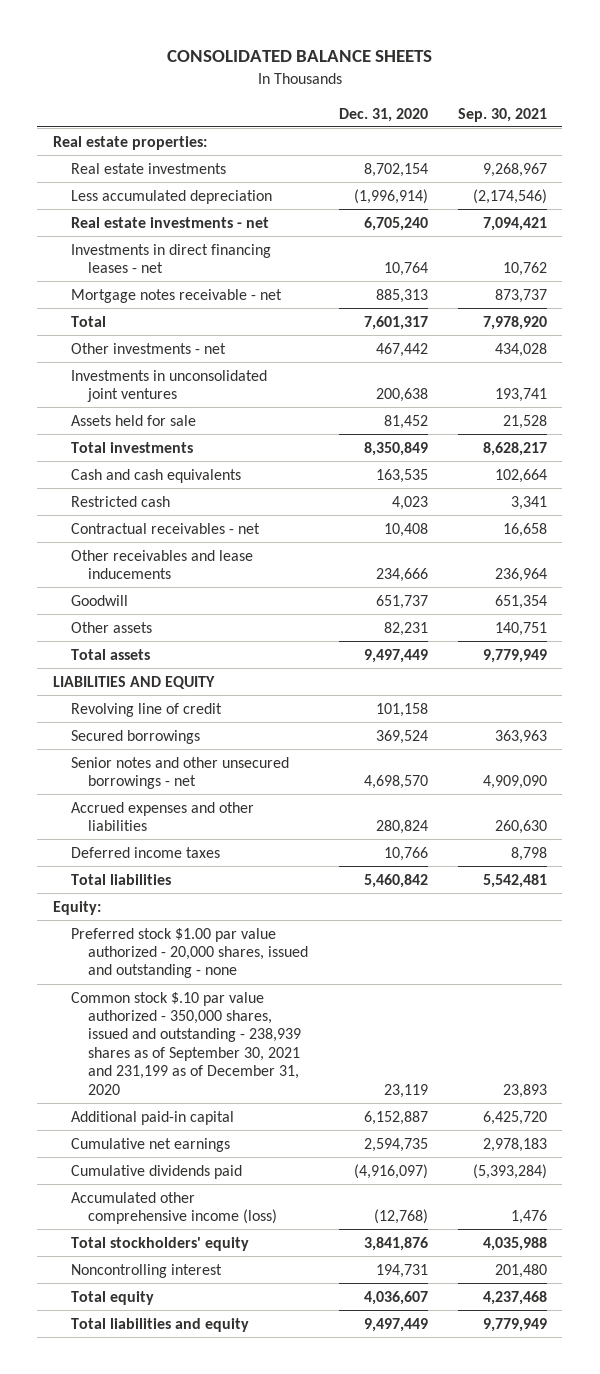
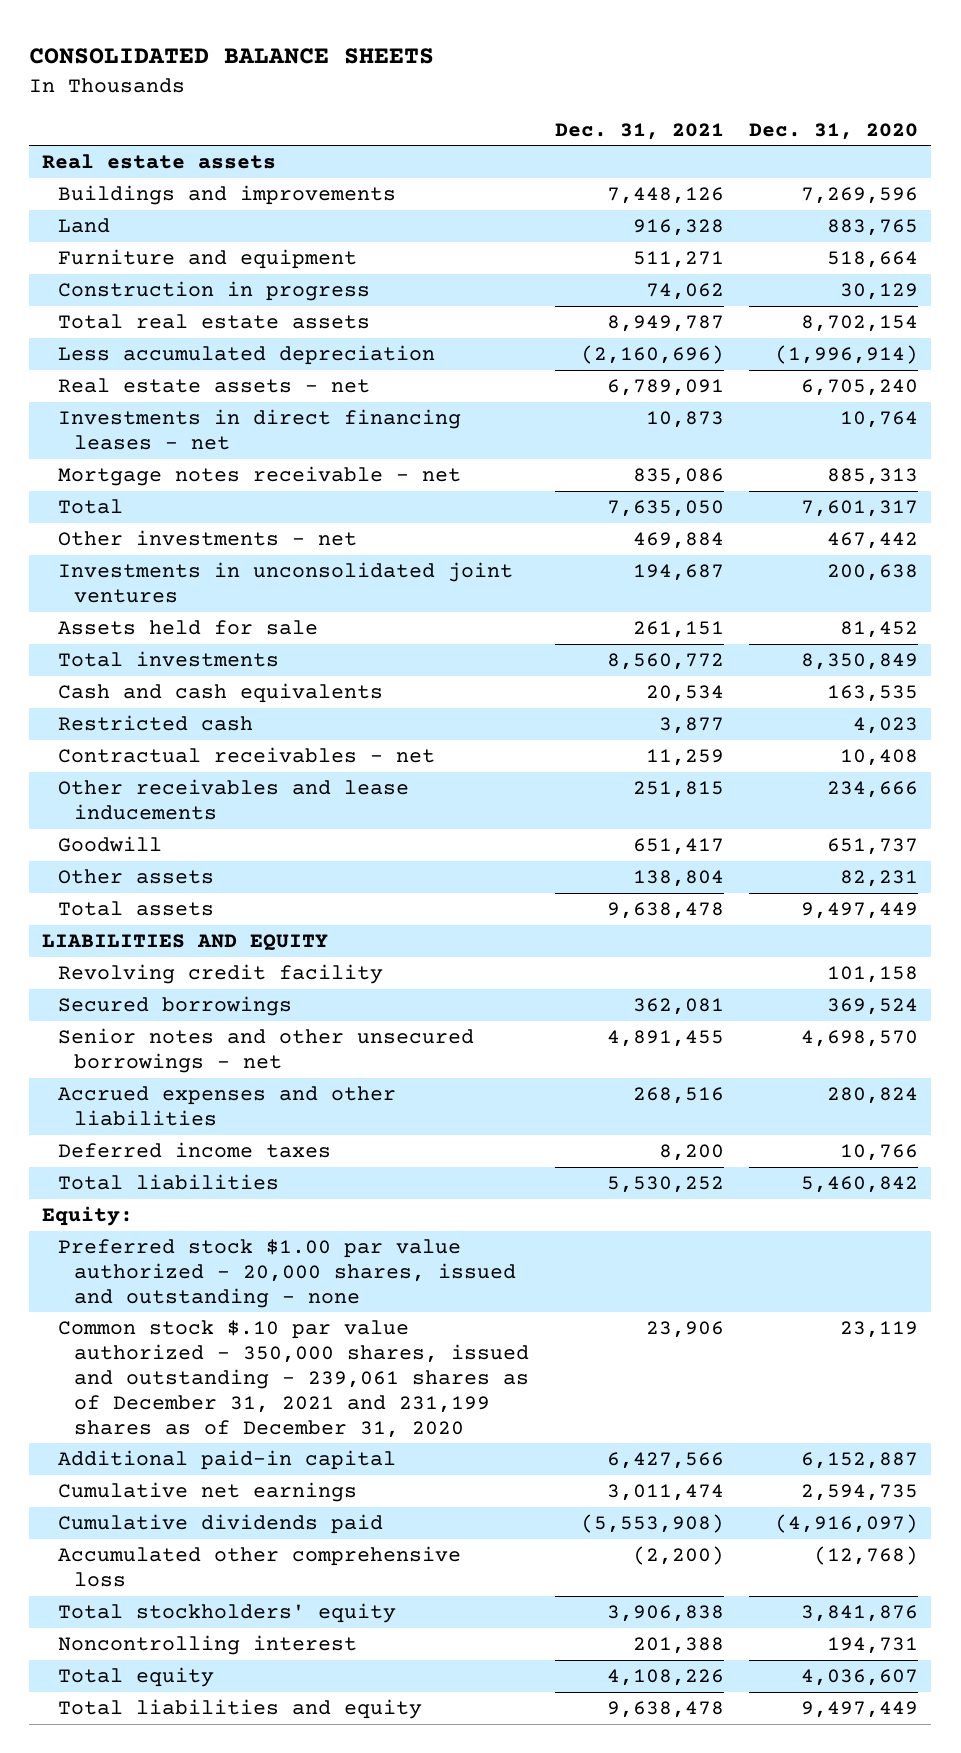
- | Dec. 31, 2020 | Sep. 30, 2021
+ | Dec. 31, 2021 | Dec. 31, 2020
- Real estate properties:
- Real estate investments | 8,702,154 | 9,268,967
+ Real estate assets
+ Buildings and improvements | 7,448,126 | 7,269,596
+ Land | 916,328 | 883,765
+ Furniture and equipment | 511,271 | 518,664
+ Construction in progress | 74,062 | 30,129
+ Total real estate assets | 8,949,787 | 8,702,154
- Real estate investments - net | 6,705,240 | 7,094,421
+ Real estate assets - net | 6,789,091 | 6,705,240
- Revolving line of credit | 101,158 |
+ Revolving credit facility | | 101,158
- Common stock $.10 par value authorized - 350,000 shares, issued and outstanding - 238,939 shares as of September 30, 2021 and 231,199 as of December 31, 2020 | 23,119 | 23,893
+ Common stock $.10 par value authorized - 350,000 shares, issued and outstanding - 239,061 shares as of December 31, 2021 and 231,199 shares as of December 31, 2020 | 23,906 | 23,119
- Accumulated other comprehensive income (loss) | (12,768) | 1,476
+ Accumulated other comprehensive loss | (2,200) | (12,768)

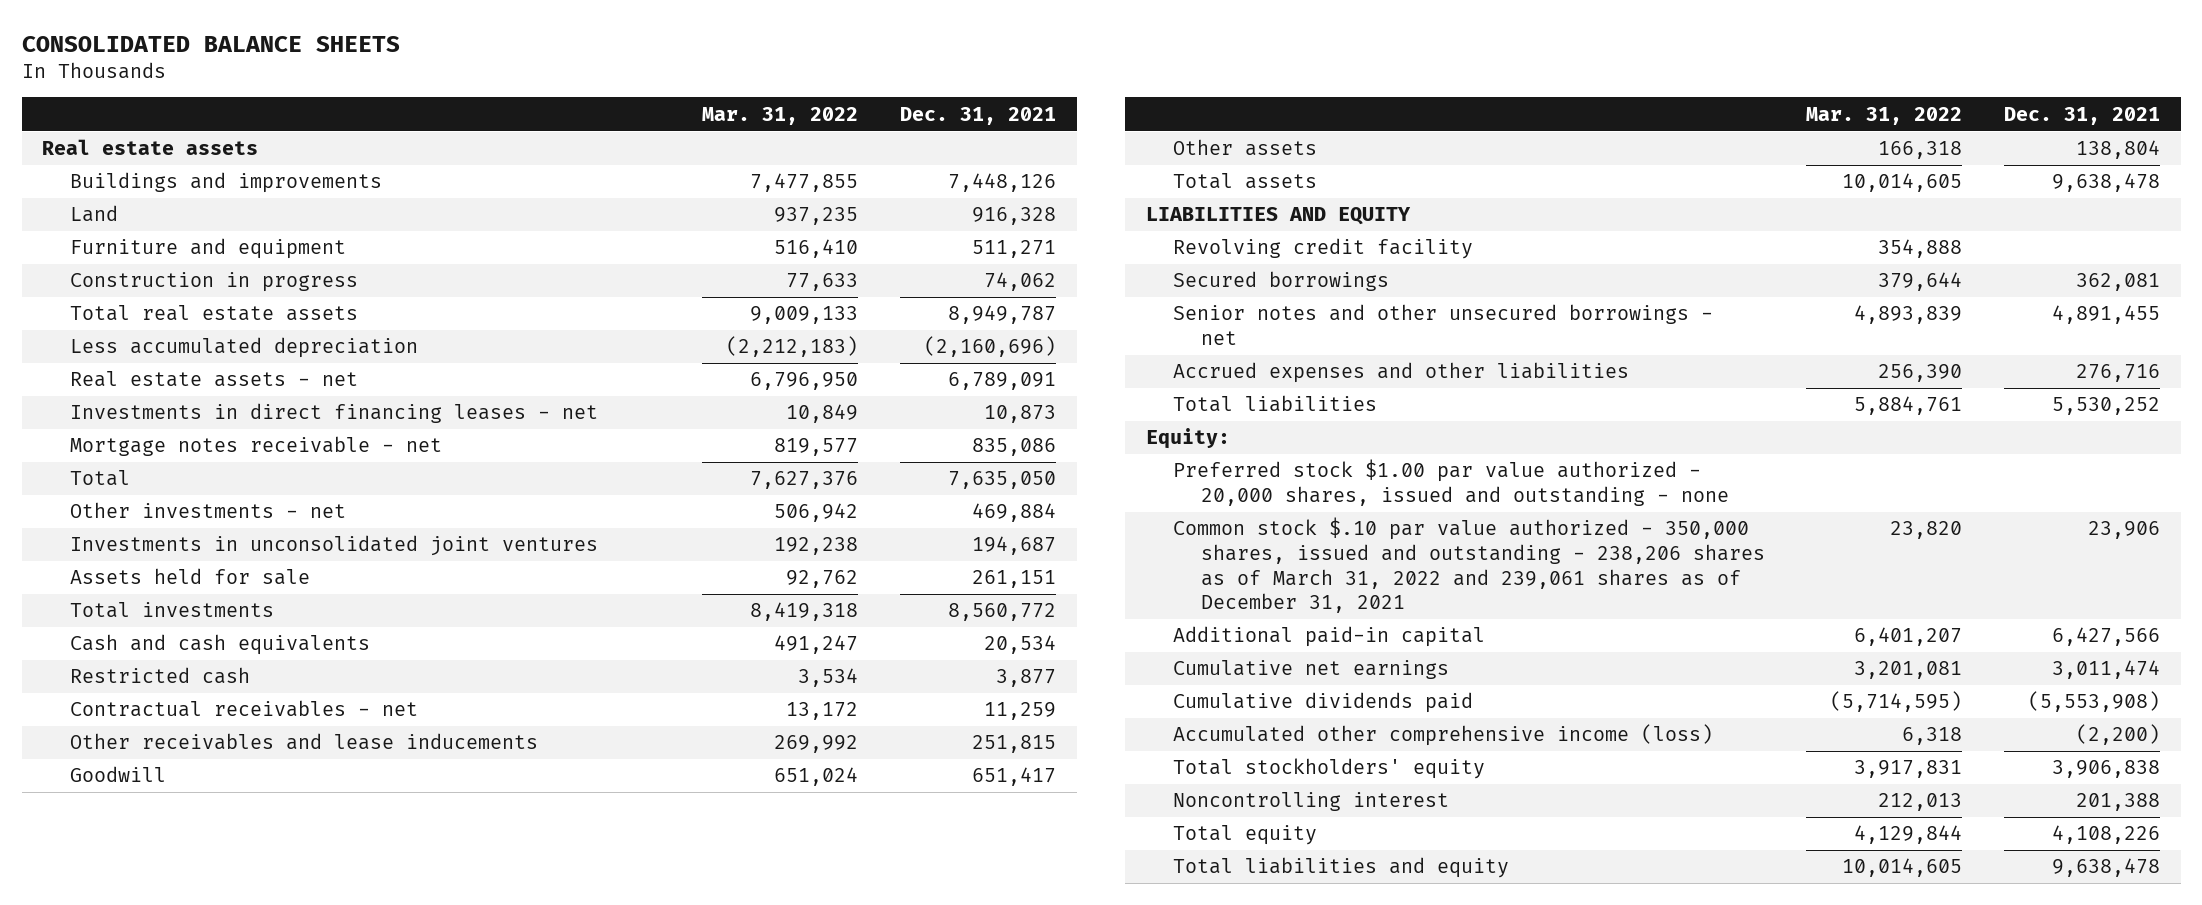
- | Dec. 31, 2021 | Dec. 31, 2020
+ | Mar. 31, 2022 | Dec. 31, 2021
- Accrued expenses and other liabilities | 268,516 | 280,824
- Deferred income taxes | 8,200 | 10,766
+ Accrued expenses and other liabilities | 256,390 | 276,716
- Common stock $.10 par value authorized - 350,000 shares, issued and outstanding - 239,061 shares as of December 31, 2021 and 231,199 shares as of December 31, 2020 | 23,906 | 23,119
+ Common stock $.10 par value authorized - 350,000 shares, issued and outstanding - 238,206 shares as of March 31, 2022 and 239,061 shares as of December 31, 2021 | 23,820 | 23,906
- Accumulated other comprehensive loss | (2,200) | (12,768)
+ Accumulated other comprehensive income (loss) | 6,318 | (2,200)

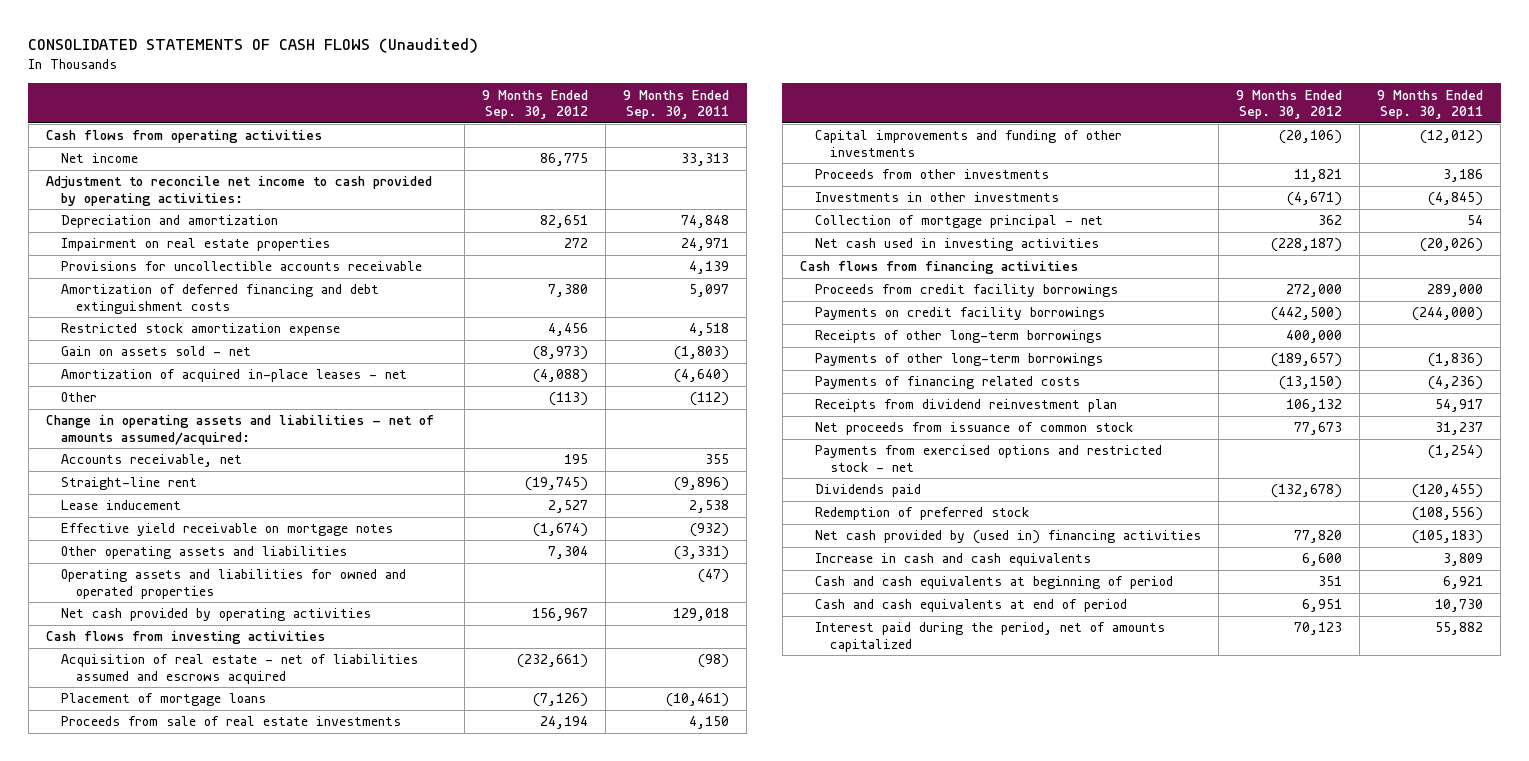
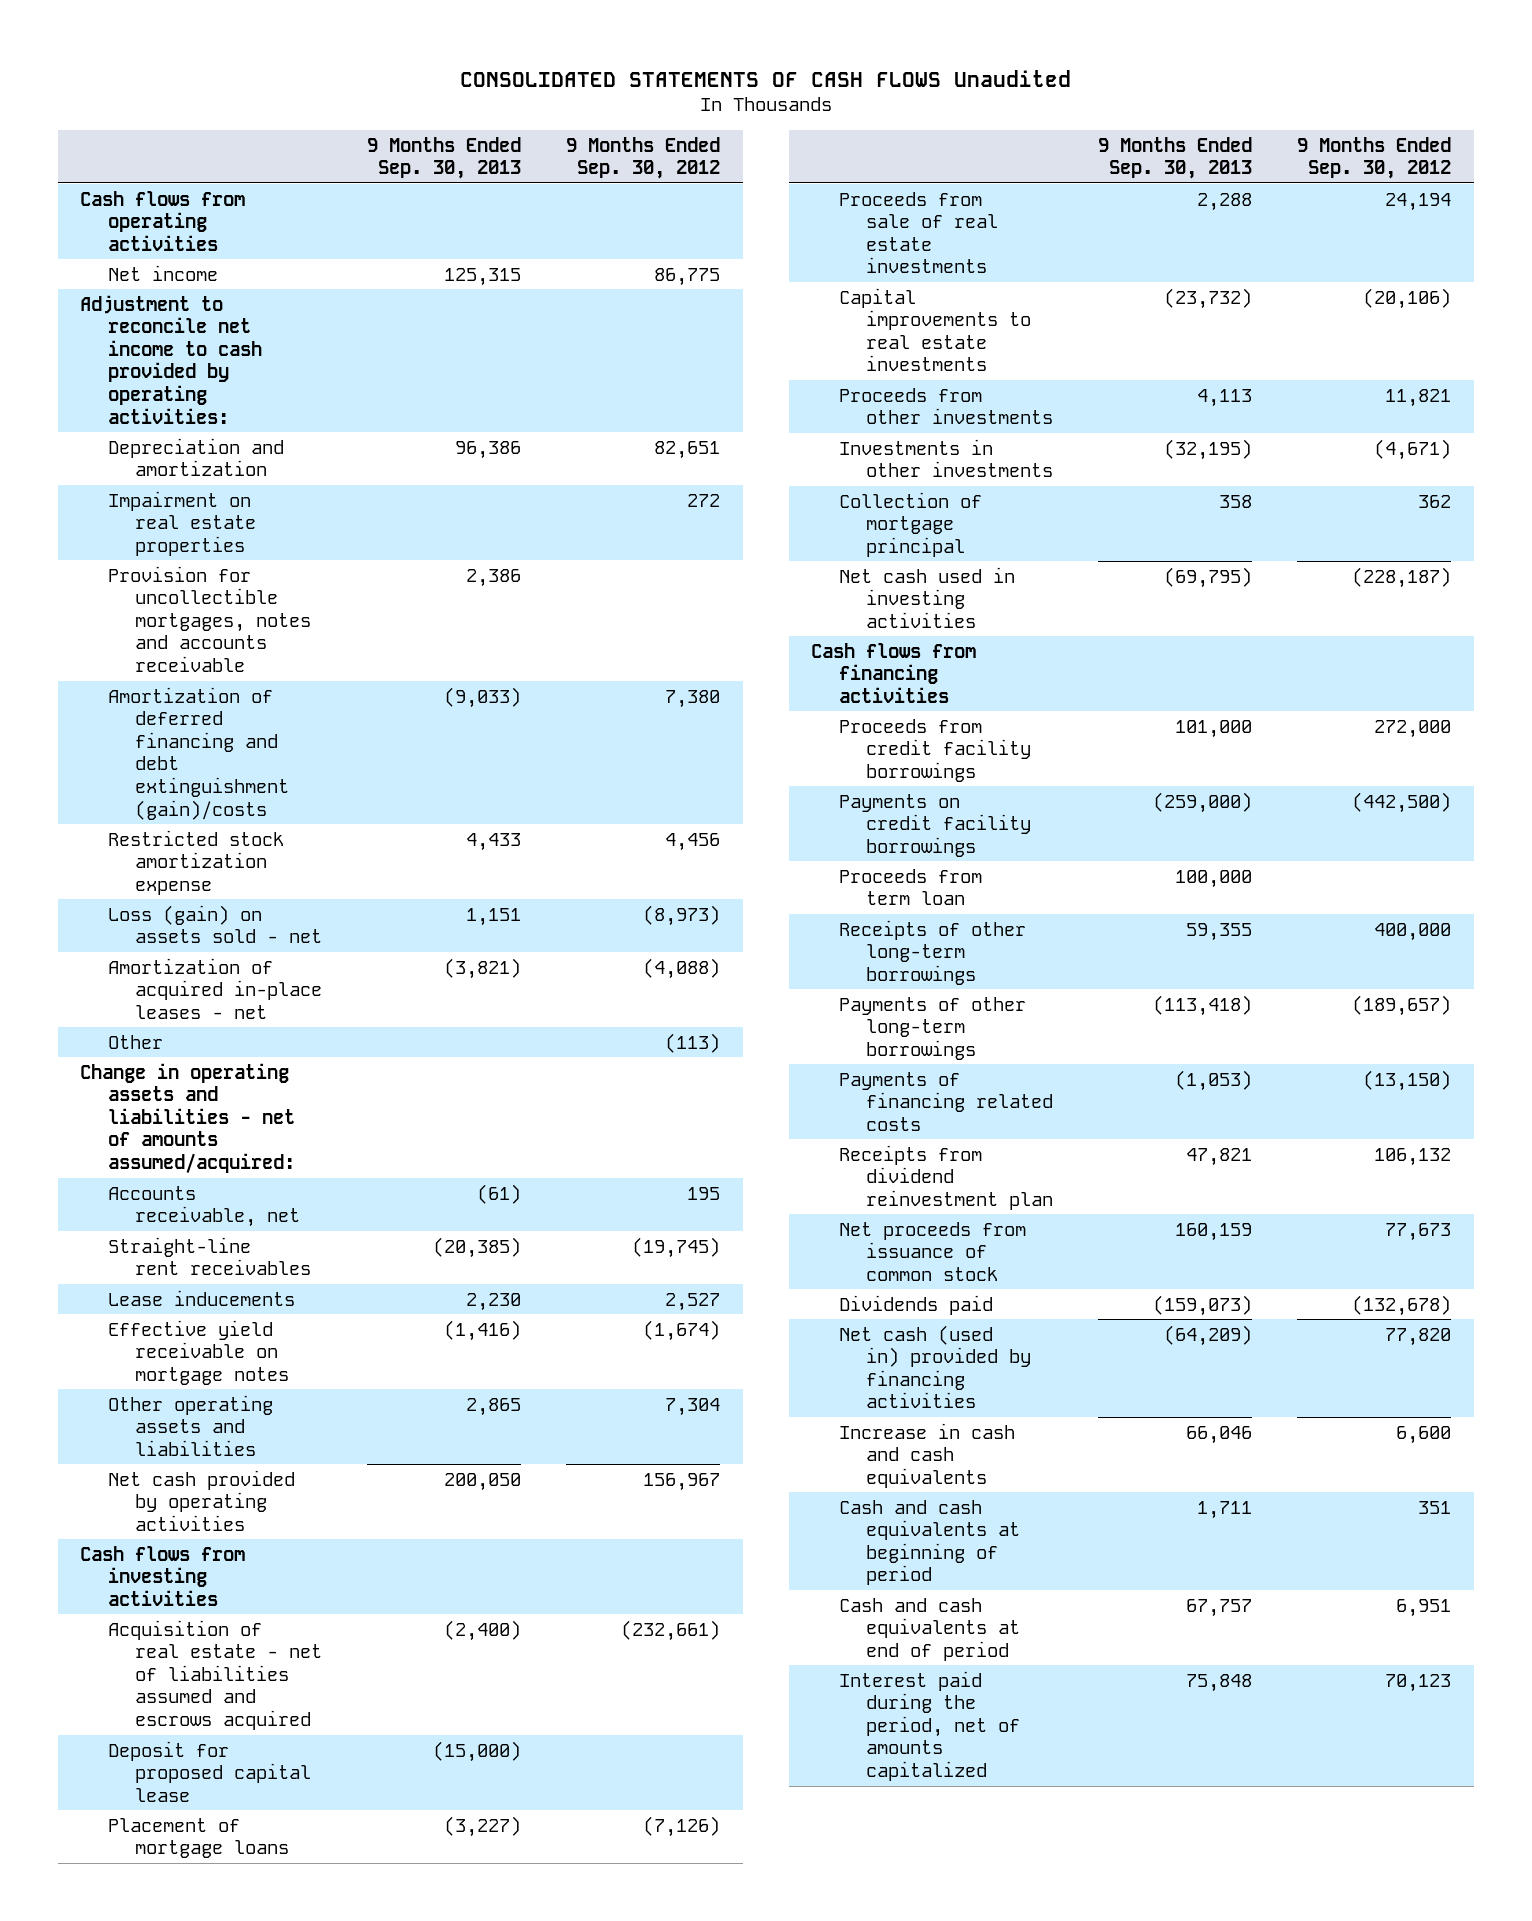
- CONSOLIDATED STATEMENTS OF CASH FLOWS (Unaudited)
+ CONSOLIDATED STATEMENTS OF CASH FLOWS Unaudited
- | 9 Months Ended Sep. 30, 2012 | 9 Months Ended Sep. 30, 2011
+ | 9 Months Ended Sep. 30, 2013 | 9 Months Ended Sep. 30, 2012
- Provisions for uncollectible accounts receivable | | 4,139
- Amortization of deferred financing and debt extinguishment costs | 7,380 | 5,097
+ Provision for uncollectible mortgages, notes and accounts receivable | 2,386 |
+ Amortization of deferred financing and debt extinguishment (gain)/costs | (9,033) | 7,380
- Gain on assets sold - net | (8,973) | (1,803)
+ Loss (gain) on assets sold - net | 1,151 | (8,973)
- Straight-line rent | (19,745) | (9,896)
- Lease inducement | 2,527 | 2,538
+ Straight-line rent receivables | (20,385) | (19,745)
+ Lease inducements | 2,230 | 2,527
- Operating assets and liabilities for owned and operated properties | | (47)
+ Deposit for proposed capital lease | (15,000) |
- Capital improvements and funding of other investments | (20,106) | (12,012)
+ Capital improvements to real estate investments | (23,732) | (20,106)
- Collection of mortgage principal - net | 362 | 54
+ Collection of mortgage principal | 358 | 362
+ Proceeds from term loan | 100,000 |
- Payments from exercised options and restricted stock - net | | (1,254)
- Redemption of preferred stock | | (108,556)
- Net cash provided by (used in) financing activities | 77,820 | (105,183)
+ Net cash (used in) provided by financing activities | (64,209) | 77,820

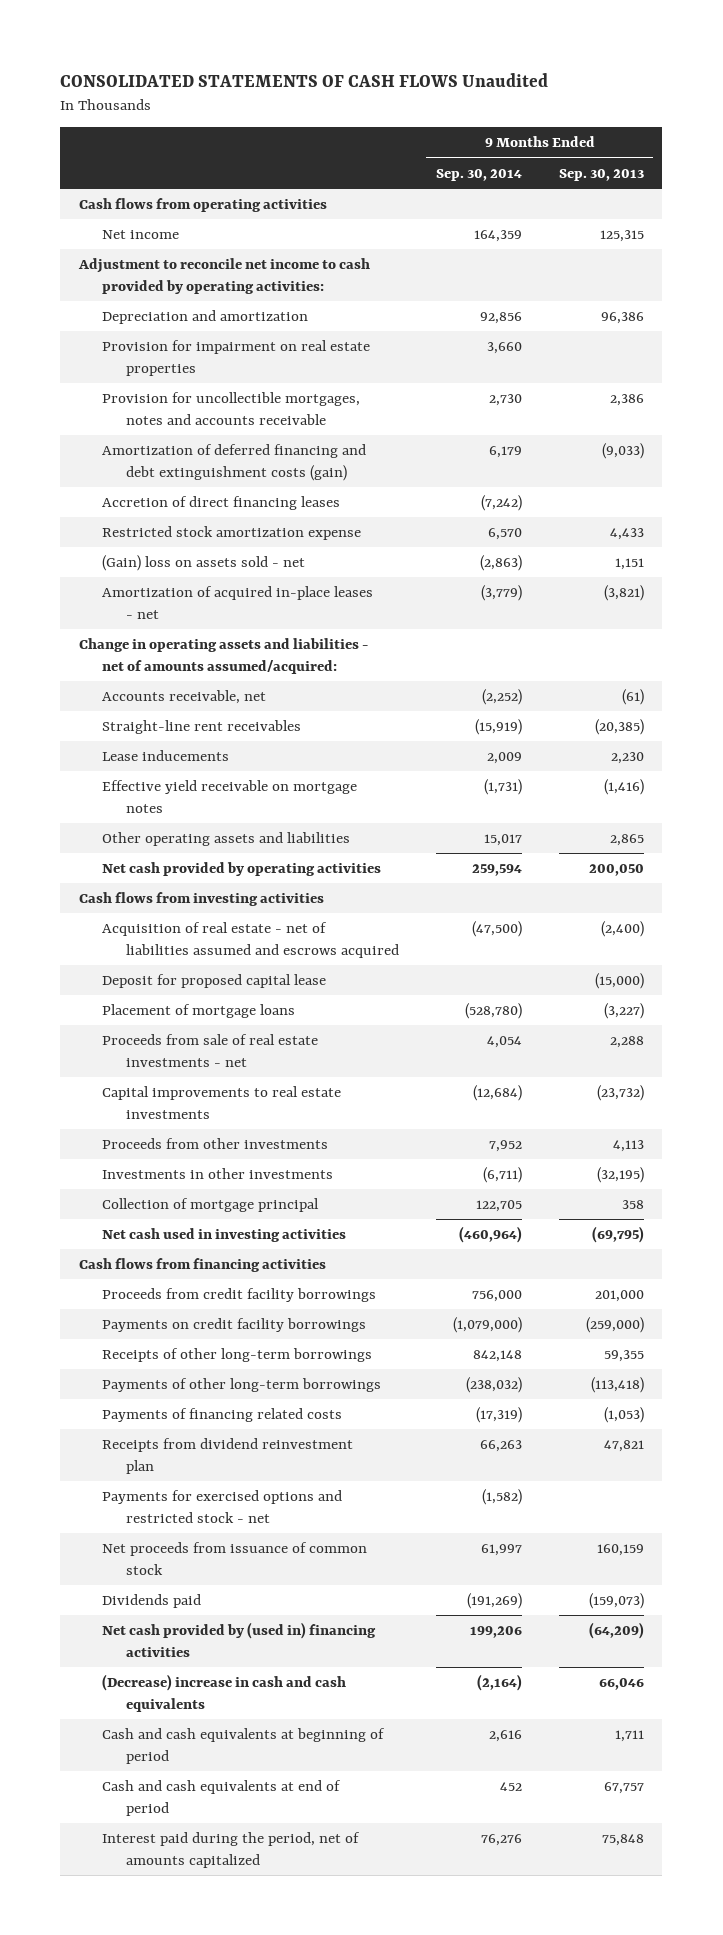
- | 9 Months Ended Sep. 30, 2013 | 9 Months Ended Sep. 30, 2012
+ | 9 Months Ended Sep. 30, 2014 | 9 Months Ended Sep. 30, 2013
- Impairment on real estate properties | | 272
+ Provision for impairment on real estate properties | 3,660 |
- Amortization of deferred financing and debt extinguishment (gain)/costs | (9,033) | 7,380
+ Amortization of deferred financing and debt extinguishment costs (gain) | 6,179 | (9,033)
+ Accretion of direct financing leases | (7,242) |
- Loss (gain) on assets sold - net | 1,151 | (8,973)
+ (Gain) loss on assets sold - net | (2,863) | 1,151
- Other | | (113)
- Proceeds from sale of real estate investments | 2,288 | 24,194
+ Proceeds from sale of real estate investments - net | 4,054 | 2,288
- Proceeds from credit facility borrowings | 101,000 | 272,000
+ Proceeds from credit facility borrowings | 756,000 | 201,000
- Proceeds from term loan | 100,000 |
+ Payments for exercised options and restricted stock - net | (1,582) |
- Net cash (used in) provided by financing activities | (64,209) | 77,820
- Increase in cash and cash equivalents | 66,046 | 6,600
+ Net cash provided by (used in) financing activities | 199,206 | (64,209)
+ (Decrease) increase in cash and cash equivalents | (2,164) | 66,046

